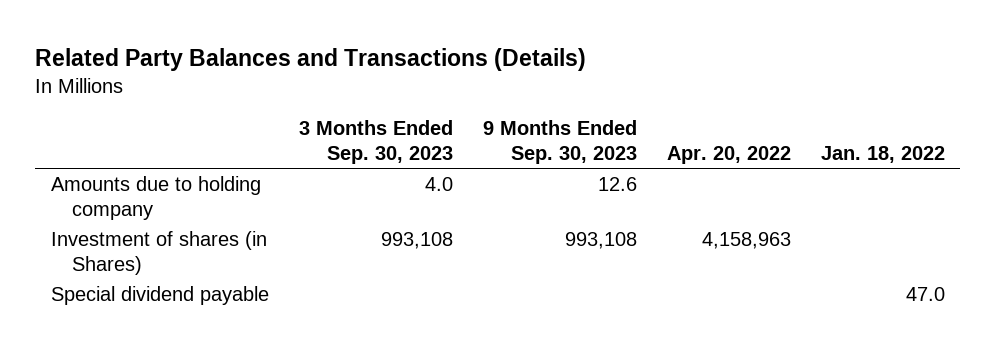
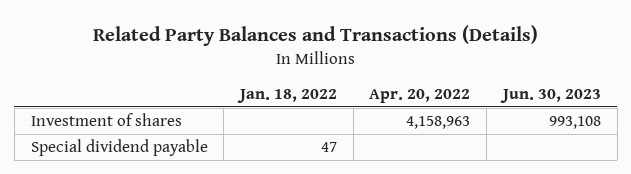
- | 3 Months Ended Sep. 30, 2023 | 9 Months Ended Sep. 30, 2023 | Apr. 20, 2022 | Jan. 18, 2022
+ | Jan. 18, 2022 | Apr. 20, 2022 | Jun. 30, 2023
- Amounts due to holding company | 4.0 | 12.6 | |
- Investment of shares (in Shares) | 993,108 | 993,108 | 4,158,963 |
- Special dividend payable | | | | 47.0
+ Investment of shares | | 4,158,963 | 993,108
+ Special dividend payable | 47 | |

